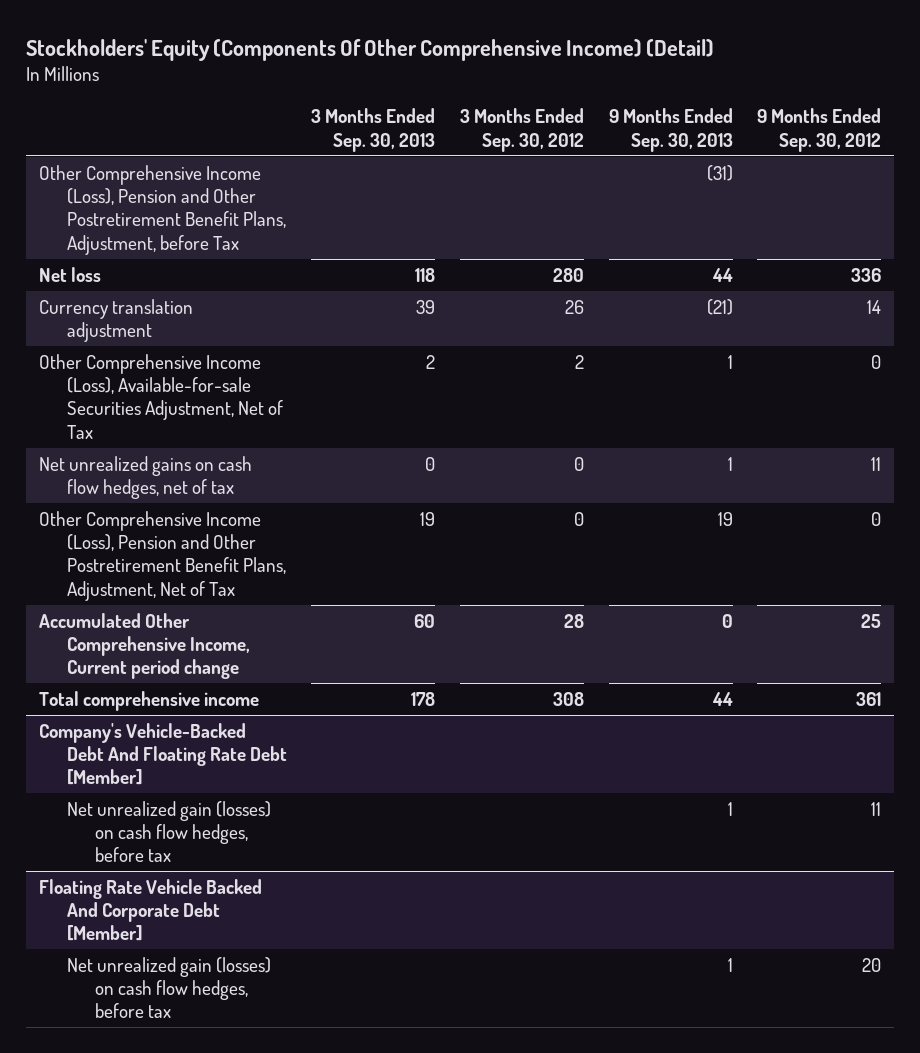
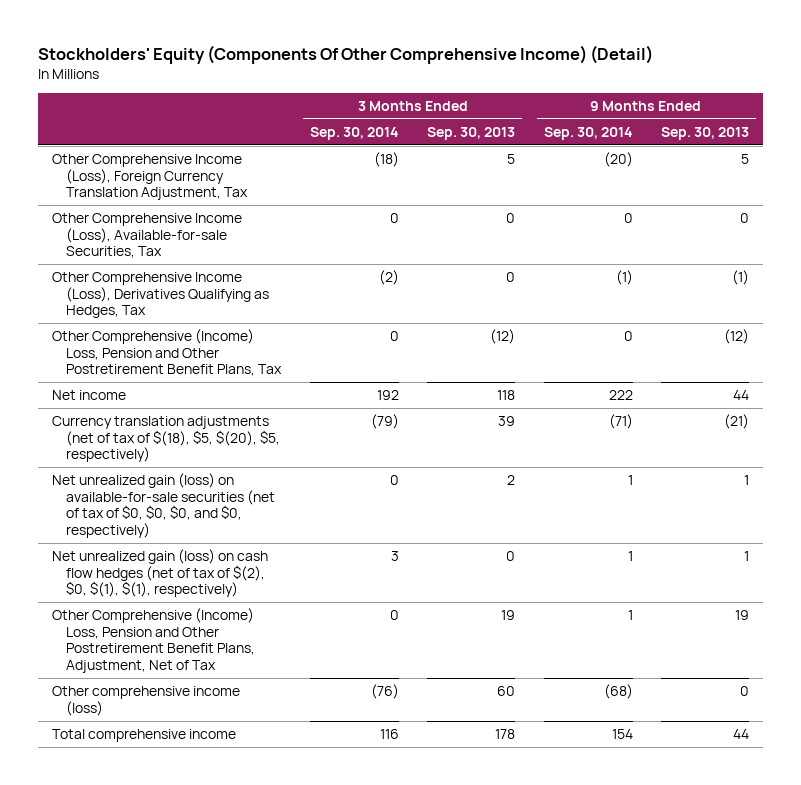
- | 3 Months Ended Sep. 30, 2013 | 3 Months Ended Sep. 30, 2012 | 9 Months Ended Sep. 30, 2013 | 9 Months Ended Sep. 30, 2012
+ | 3 Months Ended Sep. 30, 2014 | 3 Months Ended Sep. 30, 2013 | 9 Months Ended Sep. 30, 2014 | 9 Months Ended Sep. 30, 2013
- Other Comprehensive Income (Loss), Pension and Other Postretirement Benefit Plans, Adjustment, before Tax | | | (31) |
- Net loss | 118 | 280 | 44 | 336
- Currency translation adjustment | 39 | 26 | (21) | 14
- Other Comprehensive Income (Loss), Available-for-sale Securities Adjustment, Net of Tax | 2 | 2 | 1 | 0
- Net unrealized gains on cash flow hedges, net of tax | 0 | 0 | 1 | 11
- Other Comprehensive Income (Loss), Pension and Other Postretirement Benefit Plans, Adjustment, Net of Tax | 19 | 0 | 19 | 0
- Accumulated Other Comprehensive Income, Current period change | 60 | 28 | 0 | 25
+ Other Comprehensive Income (Loss), Foreign Currency Translation Adjustment, Tax | (18) | 5 | (20) | 5
+ Other Comprehensive Income (Loss), Available-for-sale Securities, Tax | 0 | 0 | 0 | 0
+ Other Comprehensive Income (Loss), Derivatives Qualifying as Hedges, Tax | (2) | 0 | (1) | (1)
+ Other Comprehensive (Income) Loss, Pension and Other Postretirement Benefit Plans, Tax | 0 | (12) | 0 | (12)
+ Net income | 192 | 118 | 222 | 44
+ Currency translation adjustments (net of tax of $(18), $5, $(20), $5, respectively) | (79) | 39 | (71) | (21)
+ Net unrealized gain (loss) on available-for-sale securities (net of tax of $0, $0, $0, and $0, respectively) | 0 | 2 | 1 | 1
+ Net unrealized gain (loss) on cash flow hedges (net of tax of $(2), $0, $(1), $(1), respectively) | 3 | 0 | 1 | 1
+ Other Comprehensive (Income) Loss, Pension and Other Postretirement Benefit Plans, Adjustment, Net of Tax | 0 | 19 | 1 | 19
+ Other comprehensive income (loss) | (76) | 60 | (68) | 0
- Company's Vehicle-Backed Debt And Floating Rate Debt [Member]
- Net unrealized gain (losses) on cash flow hedges, before tax | | | 1 | 11
- Floating Rate Vehicle Backed And Corporate Debt [Member]
- Net unrealized gain (losses) on cash flow hedges, before tax | | | 1 | 20

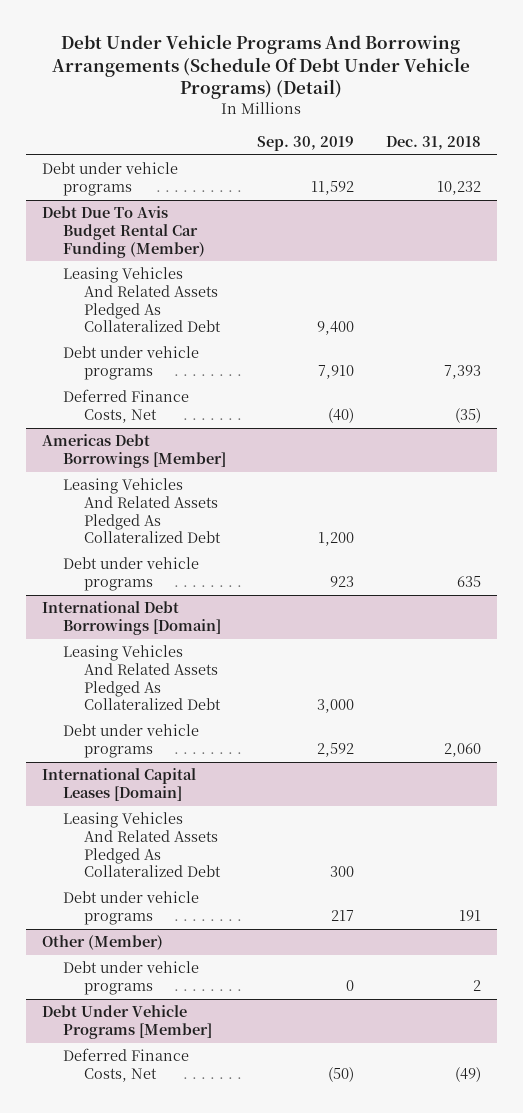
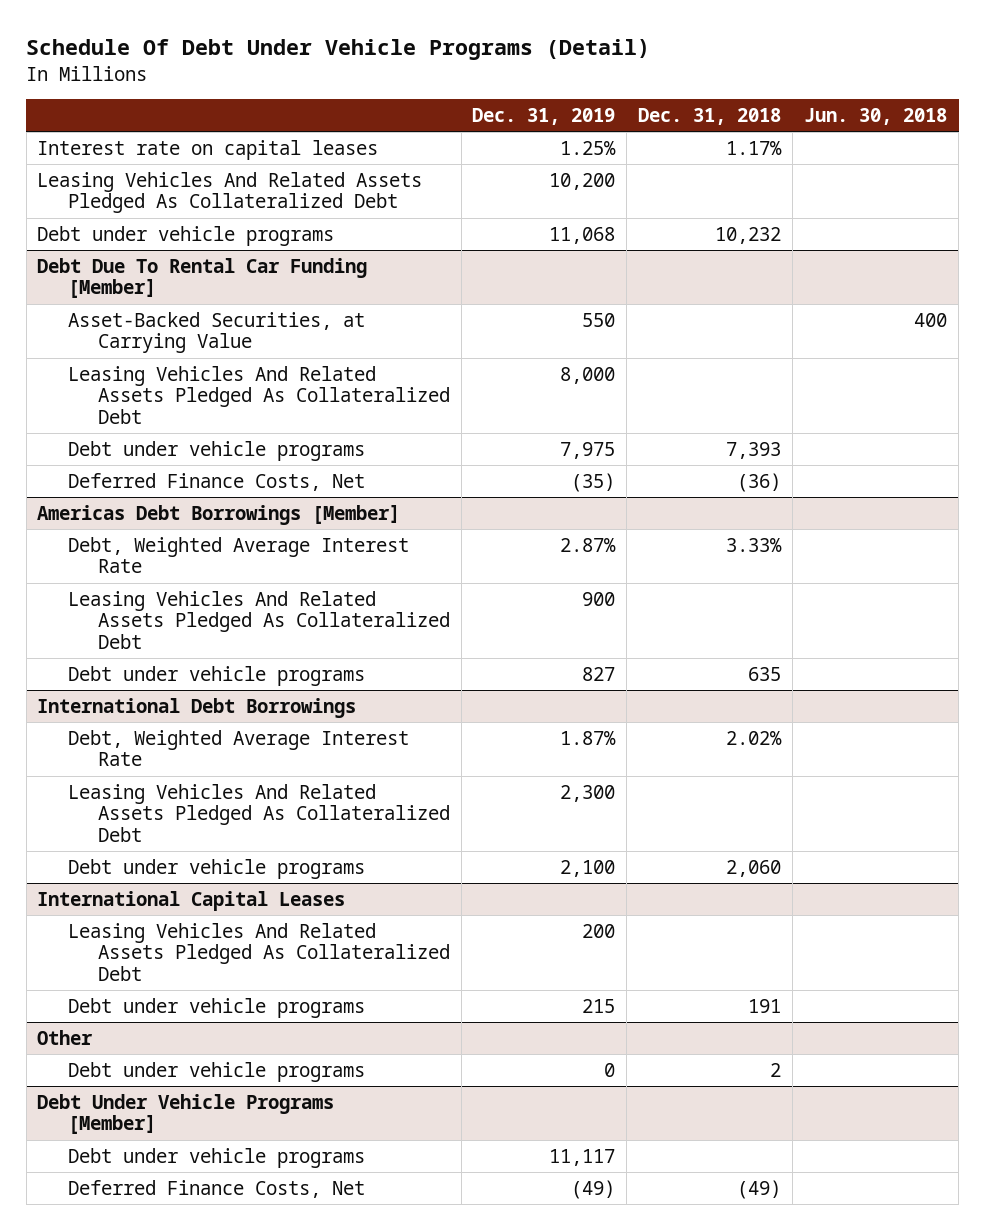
- Debt Under Vehicle Programs And Borrowing Arrangements (Schedule Of Debt Under Vehicle Programs) (Detail)
+ Schedule Of Debt Under Vehicle Programs (Detail)
- | Sep. 30, 2019 | Dec. 31, 2018
+ | Dec. 31, 2019 | Dec. 31, 2018 | Jun. 30, 2018
+ Interest rate on capital leases | 1.25% | 1.17% |
+ Leasing Vehicles And Related Assets Pledged As Collateralized Debt | 10,200 | |
- Debt Due To Avis Budget Rental Car Funding (Member)
+ Debt Due To Rental Car Funding [Member]
+ Asset-Backed Securities, at Carrying Value | 550 | | 400
- Deferred Finance Costs, Net | (40) | (35)
+ Deferred Finance Costs, Net | (35) | (36) |
@ Americas Debt Borrowings [Member]
+ Debt, Weighted Average Interest Rate | 2.87% | 3.33% |
- International Debt Borrowings [Domain]
+ International Debt Borrowings
+ Debt, Weighted Average Interest Rate | 1.87% | 2.02% |
- International Capital Leases [Domain]
+ International Capital Leases
- Other (Member)
+ Other
@ Debt Under Vehicle Programs [Member]
+ Debt under vehicle programs | 11,117 | |

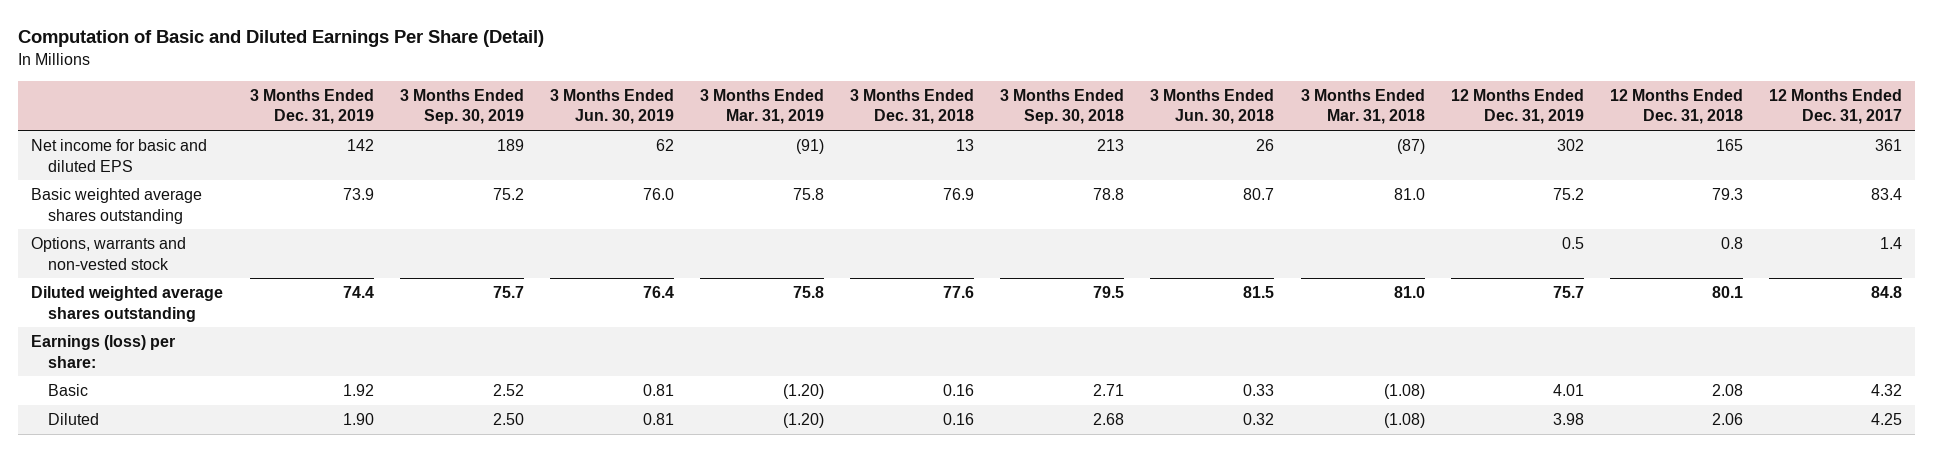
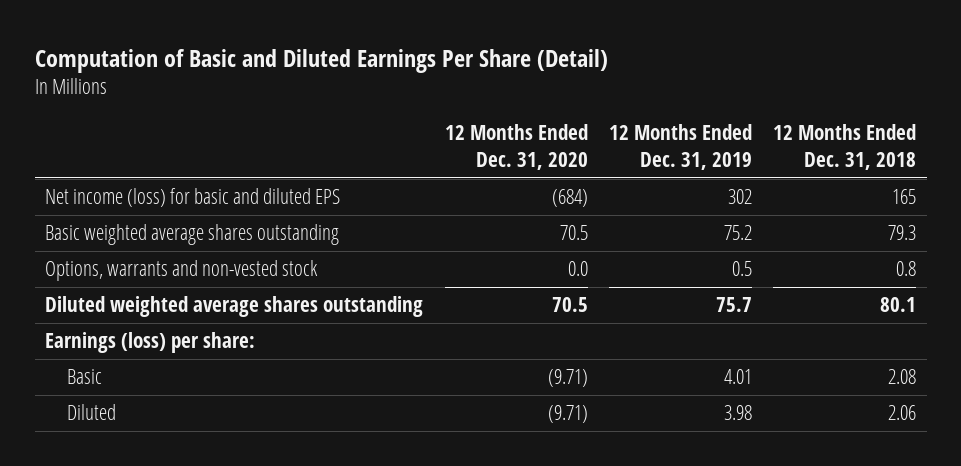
- | 3 Months Ended Dec. 31, 2019 | 3 Months Ended Sep. 30, 2019 | 3 Months Ended Jun. 30, 2019 | 3 Months Ended Mar. 31, 2019 | 3 Months Ended Dec. 31, 2018 | 3 Months Ended Sep. 30, 2018 | 3 Months Ended Jun. 30, 2018 | 3 Months Ended Mar. 31, 2018 | 12 Months Ended Dec. 31, 2019 | 12 Months Ended Dec. 31, 2018 | 12 Months Ended Dec. 31, 2017
+ | 12 Months Ended Dec. 31, 2020 | 12 Months Ended Dec. 31, 2019 | 12 Months Ended Dec. 31, 2018
- Net income for basic and diluted EPS | 142 | 189 | 62 | (91) | 13 | 213 | 26 | (87) | 302 | 165 | 361
+ Net income (loss) for basic and diluted EPS | (684) | 302 | 165

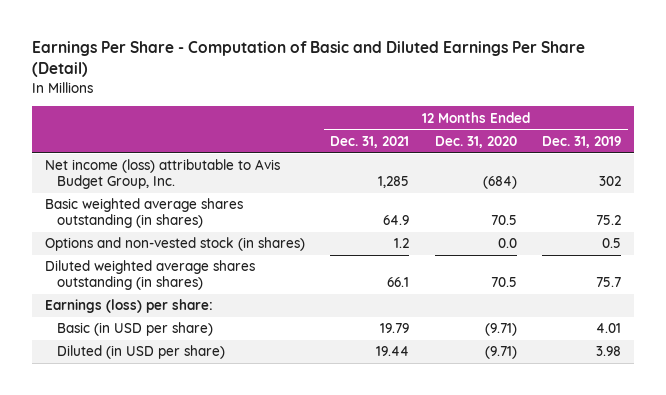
- Computation of Basic and Diluted Earnings Per Share (Detail)
+ Earnings Per Share - Computation of Basic and Diluted Earnings Per Share (Detail)
- | 12 Months Ended Dec. 31, 2020 | 12 Months Ended Dec. 31, 2019 | 12 Months Ended Dec. 31, 2018
+ | 12 Months Ended Dec. 31, 2021 | 12 Months Ended Dec. 31, 2020 | 12 Months Ended Dec. 31, 2019
- Net income (loss) for basic and diluted EPS | (684) | 302 | 165
- Basic weighted average shares outstanding | 70.5 | 75.2 | 79.3
- Options, warrants and non-vested stock | 0.0 | 0.5 | 0.8
- Diluted weighted average shares outstanding | 70.5 | 75.7 | 80.1
+ Net income (loss) attributable to Avis Budget Group, Inc. | 1,285 | (684) | 302
+ Basic weighted average shares outstanding (in shares) | 64.9 | 70.5 | 75.2
+ Options and non-vested stock (in shares) | 1.2 | 0.0 | 0.5
+ Diluted weighted average shares outstanding (in shares) | 66.1 | 70.5 | 75.7
- Basic | (9.71) | 4.01 | 2.08
- Diluted | (9.71) | 3.98 | 2.06
+ Basic (in USD per share) | 19.79 | (9.71) | 4.01
+ Diluted (in USD per share) | 19.44 | (9.71) | 3.98

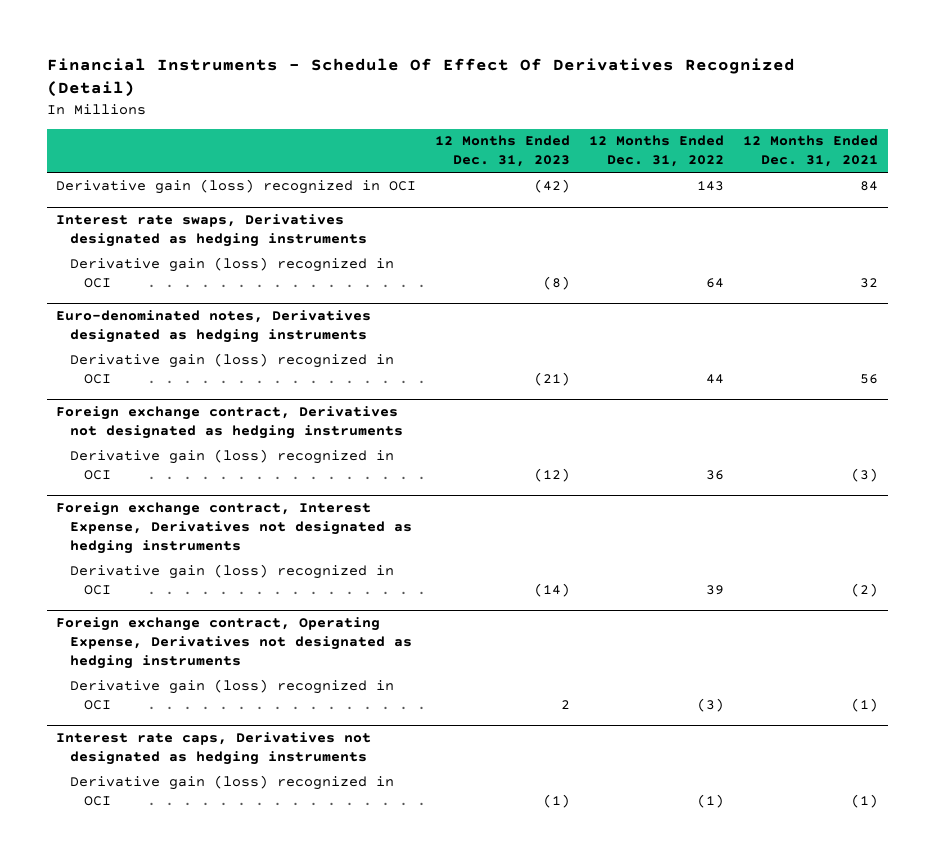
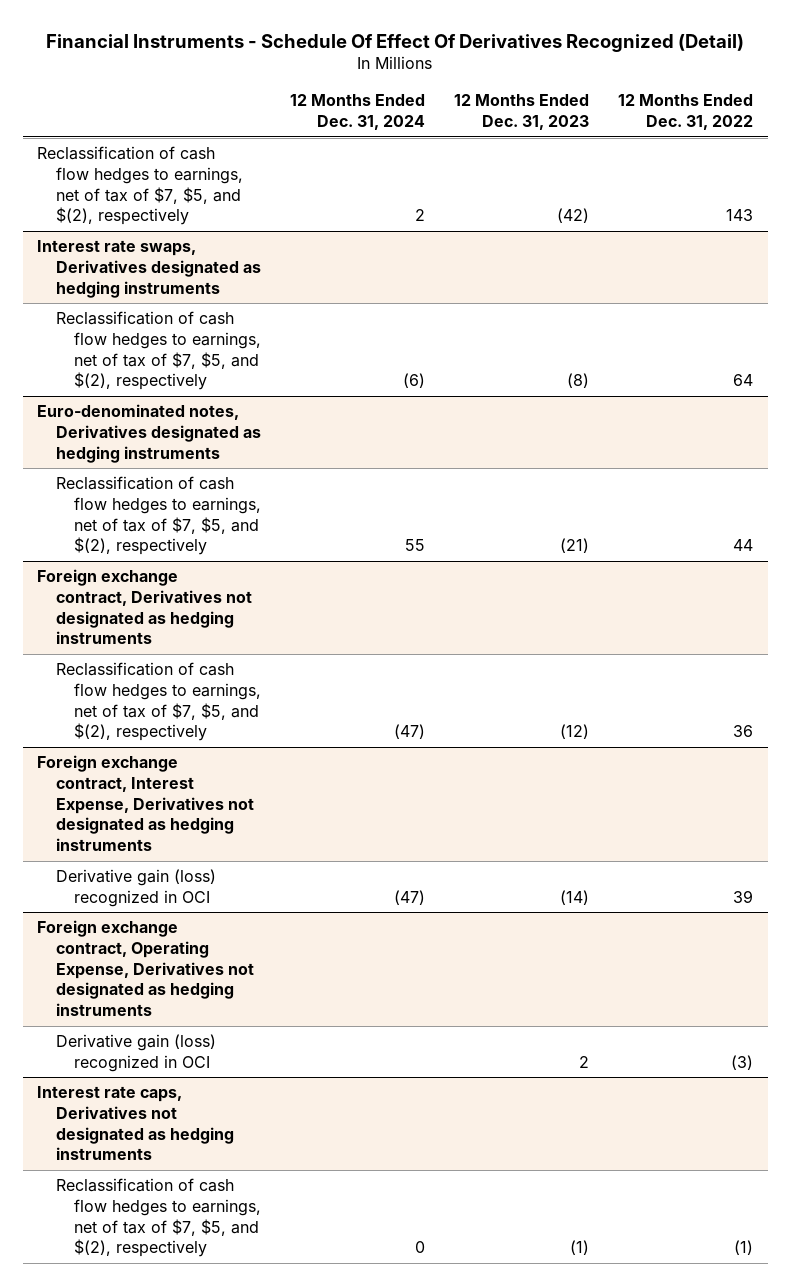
- | 12 Months Ended Dec. 31, 2023 | 12 Months Ended Dec. 31, 2022 | 12 Months Ended Dec. 31, 2021
+ | 12 Months Ended Dec. 31, 2024 | 12 Months Ended Dec. 31, 2023 | 12 Months Ended Dec. 31, 2022
- Derivative gain (loss) recognized in OCI | (42) | 143 | 84
+ Reclassification of cash flow hedges to earnings, net of tax of $7, $5, and $(2), respectively | 2 | (42) | 143
@ Interest rate swaps, Derivatives designated as hedging instruments
- Derivative gain (loss) recognized in OCI | (8) | 64 | 32
+ Reclassification of cash flow hedges to earnings, net of tax of $7, $5, and $(2), respectively | (6) | (8) | 64
@ Euro-denominated notes, Derivatives designated as hedging instruments
- Derivative gain (loss) recognized in OCI | (21) | 44 | 56
+ Reclassification of cash flow hedges to earnings, net of tax of $7, $5, and $(2), respectively | 55 | (21) | 44
@ Foreign exchange contract, Derivatives not designated as hedging instruments
- Derivative gain (loss) recognized in OCI | (12) | 36 | (3)
+ Reclassification of cash flow hedges to earnings, net of tax of $7, $5, and $(2), respectively | (47) | (12) | 36
@ Interest rate caps, Derivatives not designated as hedging instruments
- Derivative gain (loss) recognized in OCI | (1) | (1) | (1)
+ Reclassification of cash flow hedges to earnings, net of tax of $7, $5, and $(2), respectively | 0 | (1) | (1)

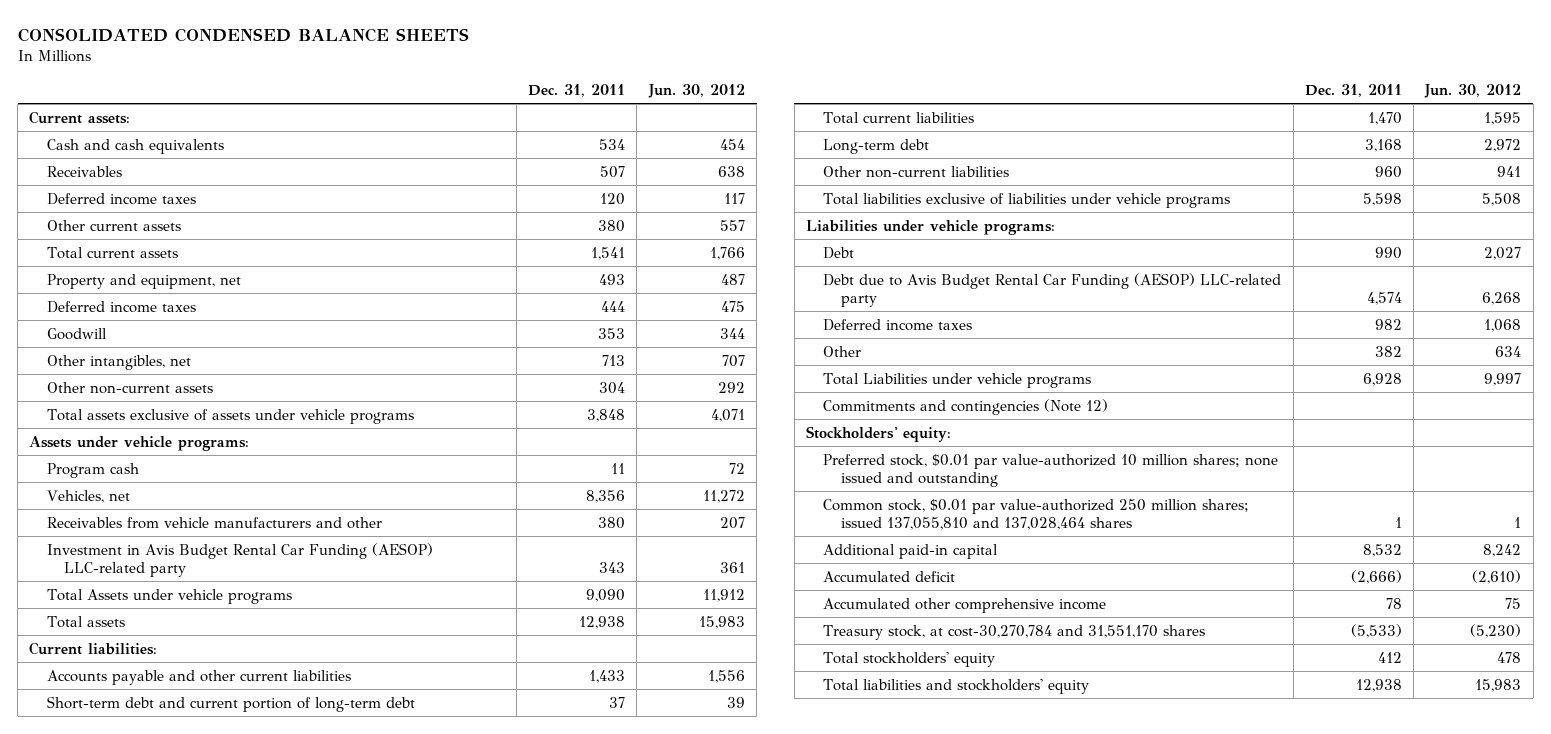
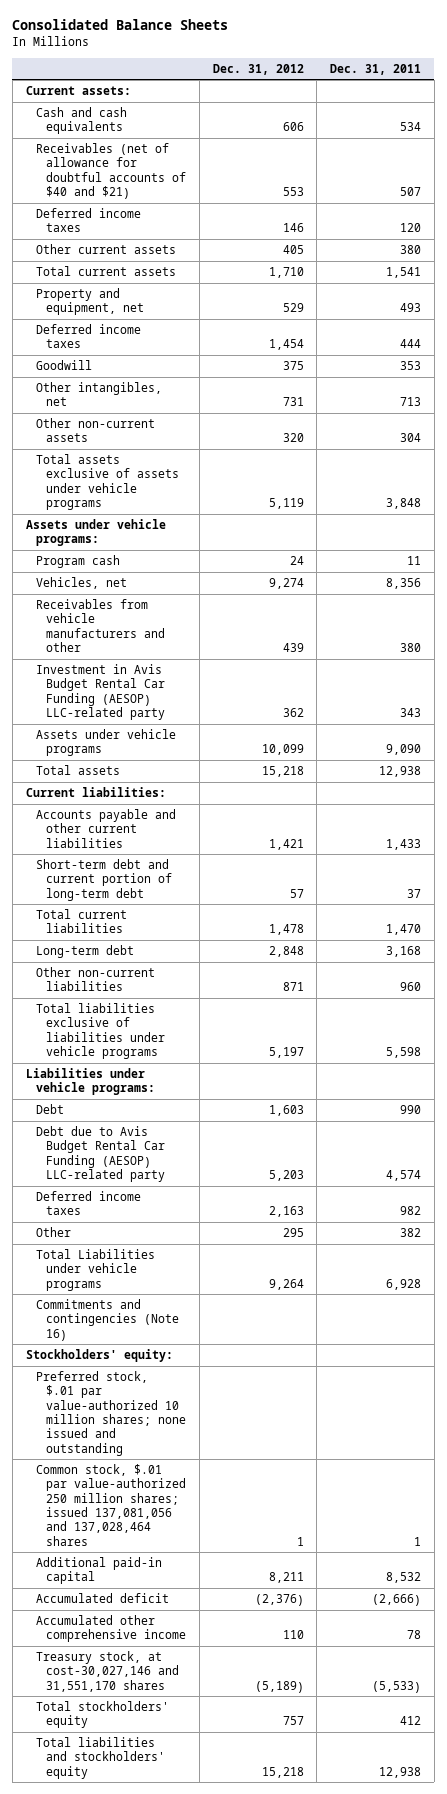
- CONSOLIDATED CONDENSED BALANCE SHEETS
+ Consolidated Balance Sheets
- | Dec. 31, 2011 | Jun. 30, 2012
+ | Dec. 31, 2012 | Dec. 31, 2011
- Receivables | 507 | 638
+ Receivables (net of allowance for doubtful accounts of $40 and $21) | 553 | 507
- Total Assets under vehicle programs | 9,090 | 11,912
+ Assets under vehicle programs | 10,099 | 9,090
- Commitments and contingencies (Note 12)
+ Commitments and contingencies (Note 16)
- Preferred stock, $0.01 par value-authorized 10 million shares; none issued and outstanding
- Common stock, $0.01 par value-authorized 250 million shares; issued 137,055,810 and 137,028,464 shares | 1 | 1
+ Preferred stock, $.01 par value-authorized 10 million shares; none issued and outstanding
+ Common stock, $.01 par value-authorized 250 million shares; issued 137,081,056 and 137,028,464 shares | 1 | 1
- Treasury stock, at cost-30,270,784 and 31,551,170 shares | (5,533) | (5,230)
+ Treasury stock, at cost-30,027,146 and 31,551,170 shares | (5,189) | (5,533)

